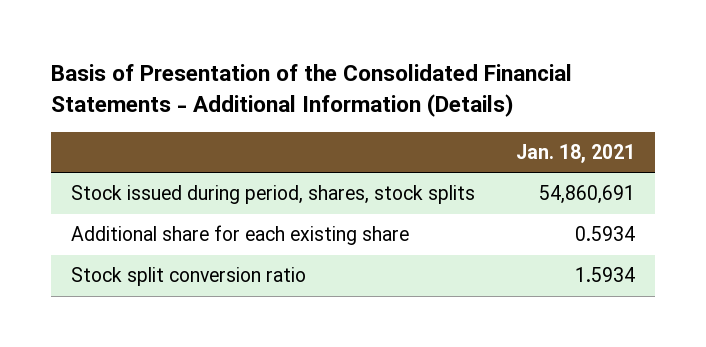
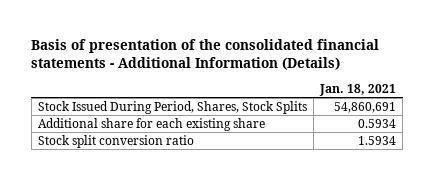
- Basis of Presentation of the Consolidated Financial Statements - Additional Information (Details)
+ Basis of presentation of the consolidated financial statements - Additional Information (Details)
- Stock issued during period, shares, stock splits | 54,860,691
+ Stock Issued During Period, Shares, Stock Splits | 54,860,691

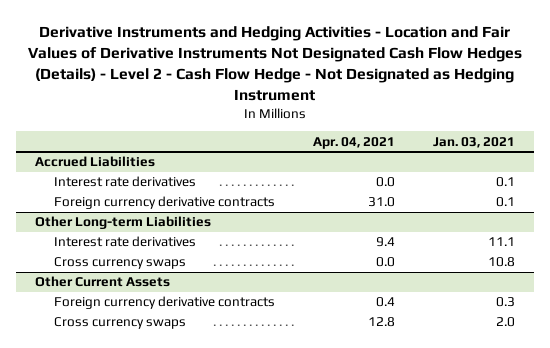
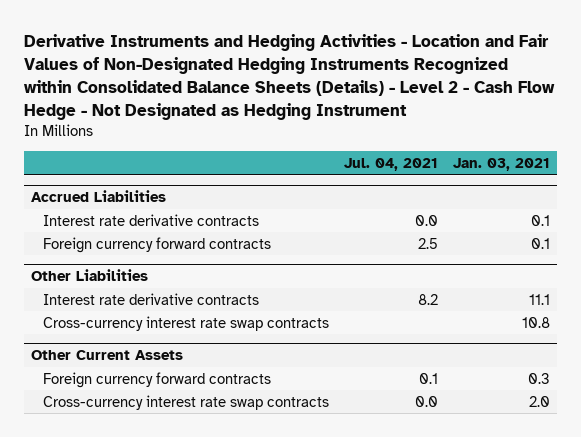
- Derivative Instruments and Hedging Activities - Location and Fair Values of Derivative Instruments Not Designated Cash Flow Hedges (Details) - Level 2 - Cash Flow Hedge - Not Designated as Hedging Instrument
+ Derivative Instruments and Hedging Activities - Location and Fair Values of Non-Designated Hedging Instruments Recognized within Consolidated Balance Sheets (Details) - Level 2 - Cash Flow Hedge - Not Designated as Hedging Instrument
- | Apr. 04, 2021 | Jan. 03, 2021
+ | Jul. 04, 2021 | Jan. 03, 2021
@ Accrued Liabilities
- Interest rate derivatives | 0.0 | 0.1
- Foreign currency derivative contracts | 31.0 | 0.1
- Other Long-term Liabilities
- Interest rate derivatives | 9.4 | 11.1
- Cross currency swaps | 0.0 | 10.8
@ Accrued Liabilities
+ Interest rate derivative contracts | 0.0 | 0.1
+ Foreign currency forward contracts | 2.5 | 0.1
+ Other Liabilities
+ Interest rate derivative contracts | 8.2 | 11.1
+ Cross-currency interest rate swap contracts | | 10.8
@ Other Current Assets
- Foreign currency derivative contracts | 0.4 | 0.3
- Cross currency swaps | 12.8 | 2.0
+ Foreign currency forward contracts | 0.1 | 0.3
+ Cross-currency interest rate swap contracts | 0.0 | 2.0

